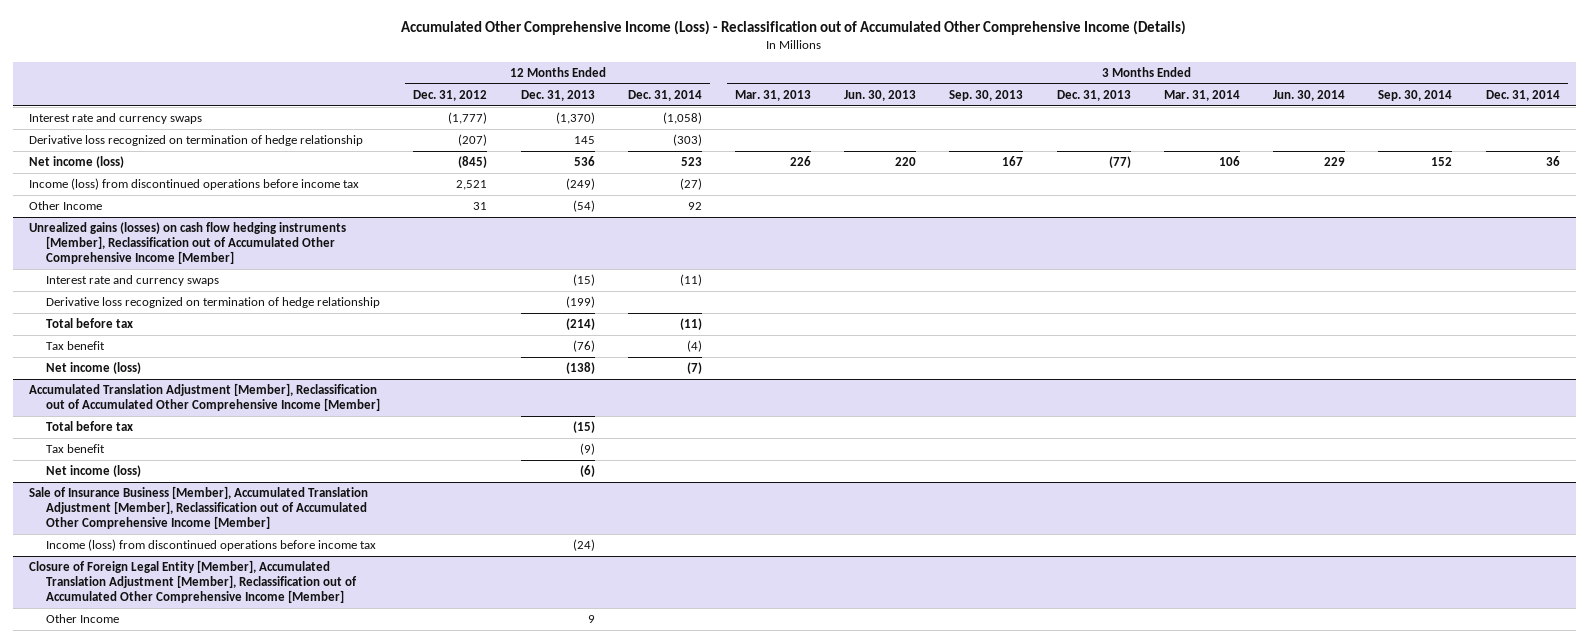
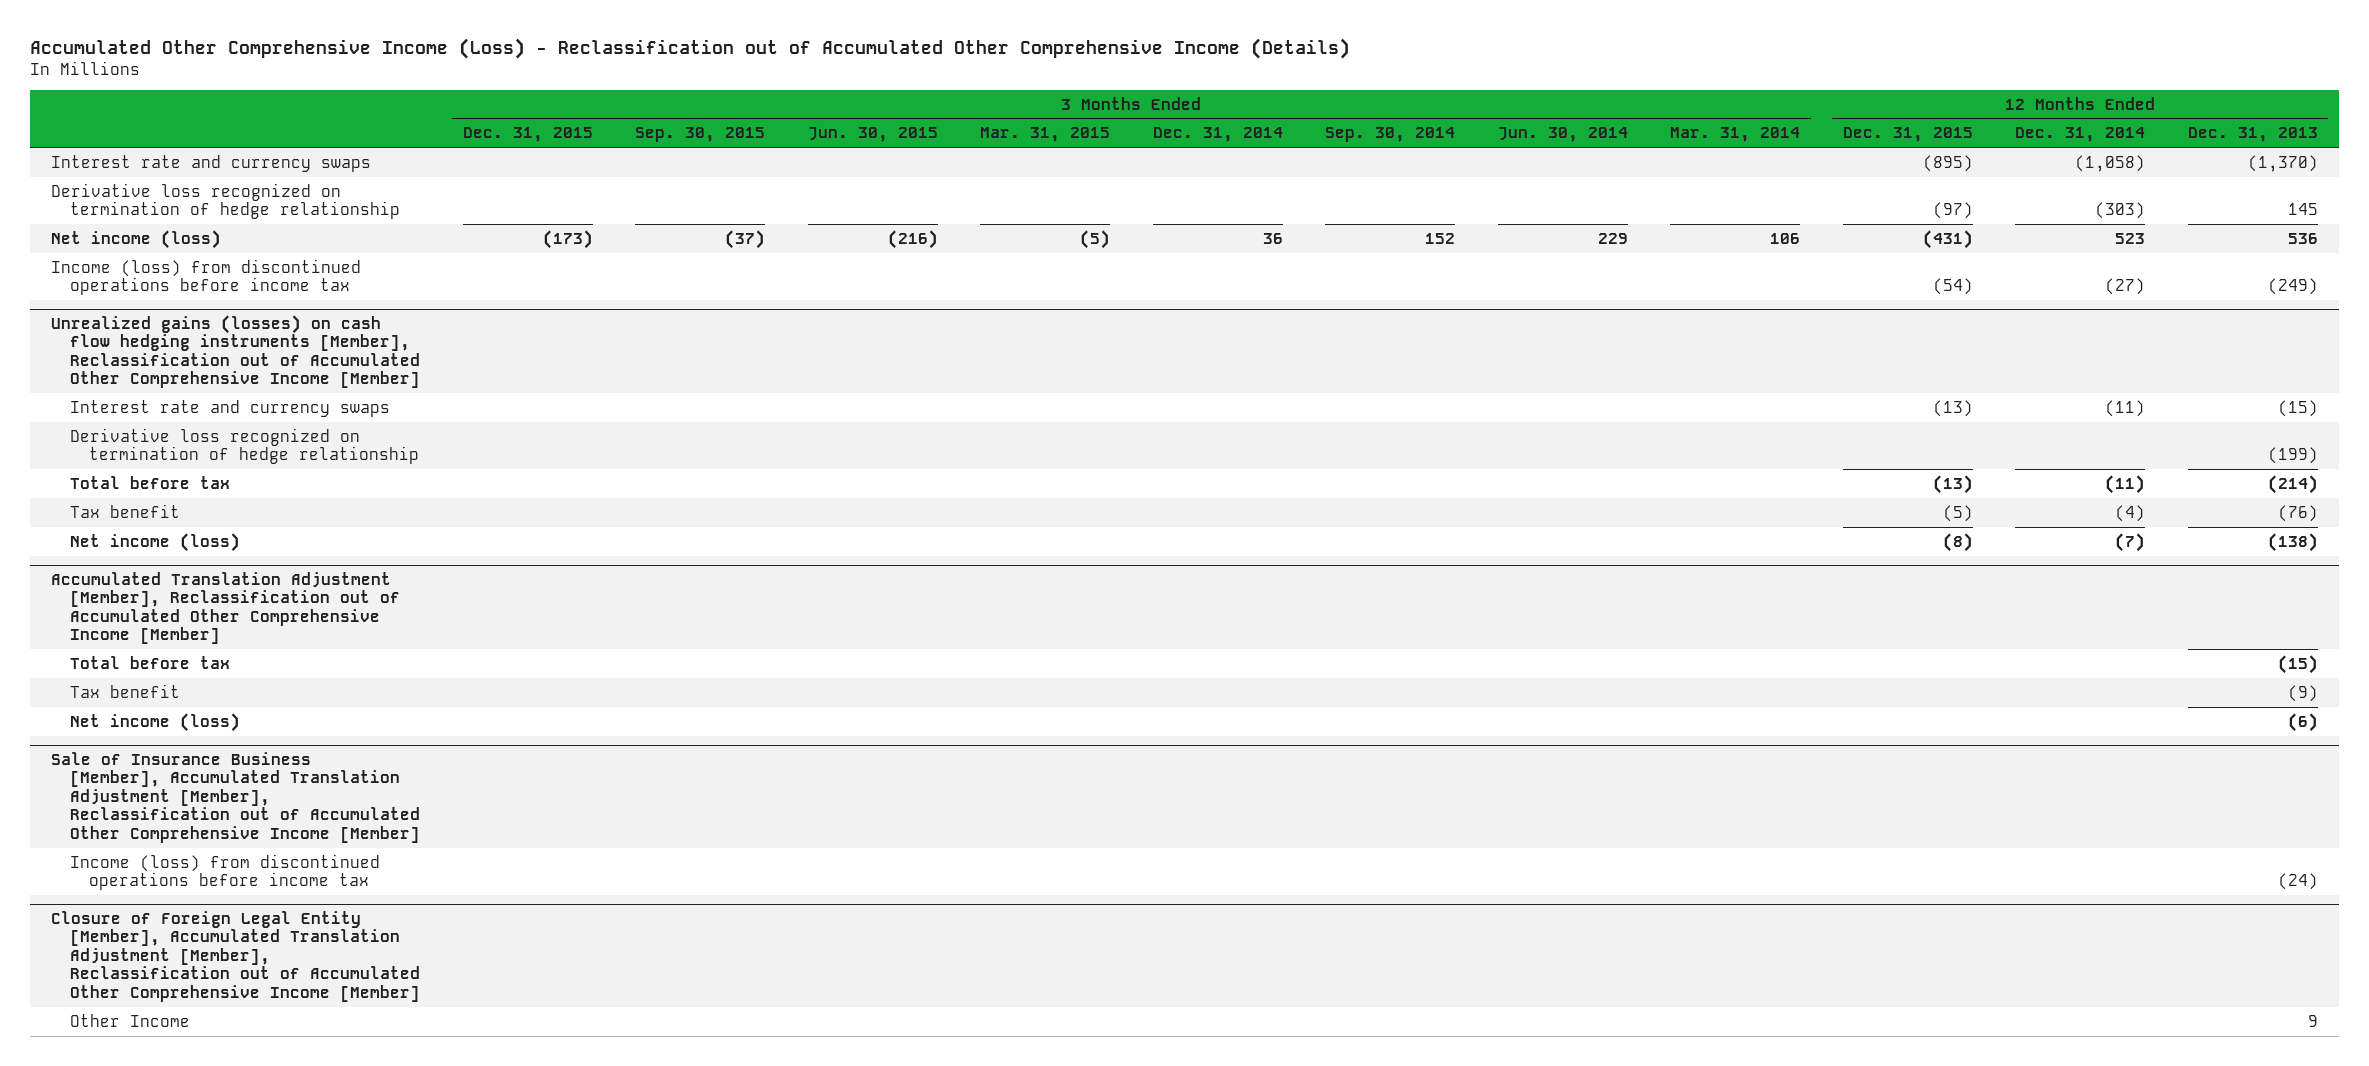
- | 12 Months Ended Dec. 31, 2012 | 12 Months Ended Dec. 31, 2013 | 12 Months Ended Dec. 31, 2014 | 3 Months Ended Mar. 31, 2013 | 3 Months Ended Jun. 30, 2013 | 3 Months Ended Sep. 30, 2013 | 3 Months Ended Dec. 31, 2013 | 3 Months Ended Mar. 31, 2014 | 3 Months Ended Jun. 30, 2014 | 3 Months Ended Sep. 30, 2014 | 3 Months Ended Dec. 31, 2014
+ | 3 Months Ended Dec. 31, 2015 | 3 Months Ended Sep. 30, 2015 | 3 Months Ended Jun. 30, 2015 | 3 Months Ended Mar. 31, 2015 | 3 Months Ended Dec. 31, 2014 | 3 Months Ended Sep. 30, 2014 | 3 Months Ended Jun. 30, 2014 | 3 Months Ended Mar. 31, 2014 | 12 Months Ended Dec. 31, 2015 | 12 Months Ended Dec. 31, 2014 | 12 Months Ended Dec. 31, 2013
- Other Income | 31 | (54) | 92 | | | | | | | |

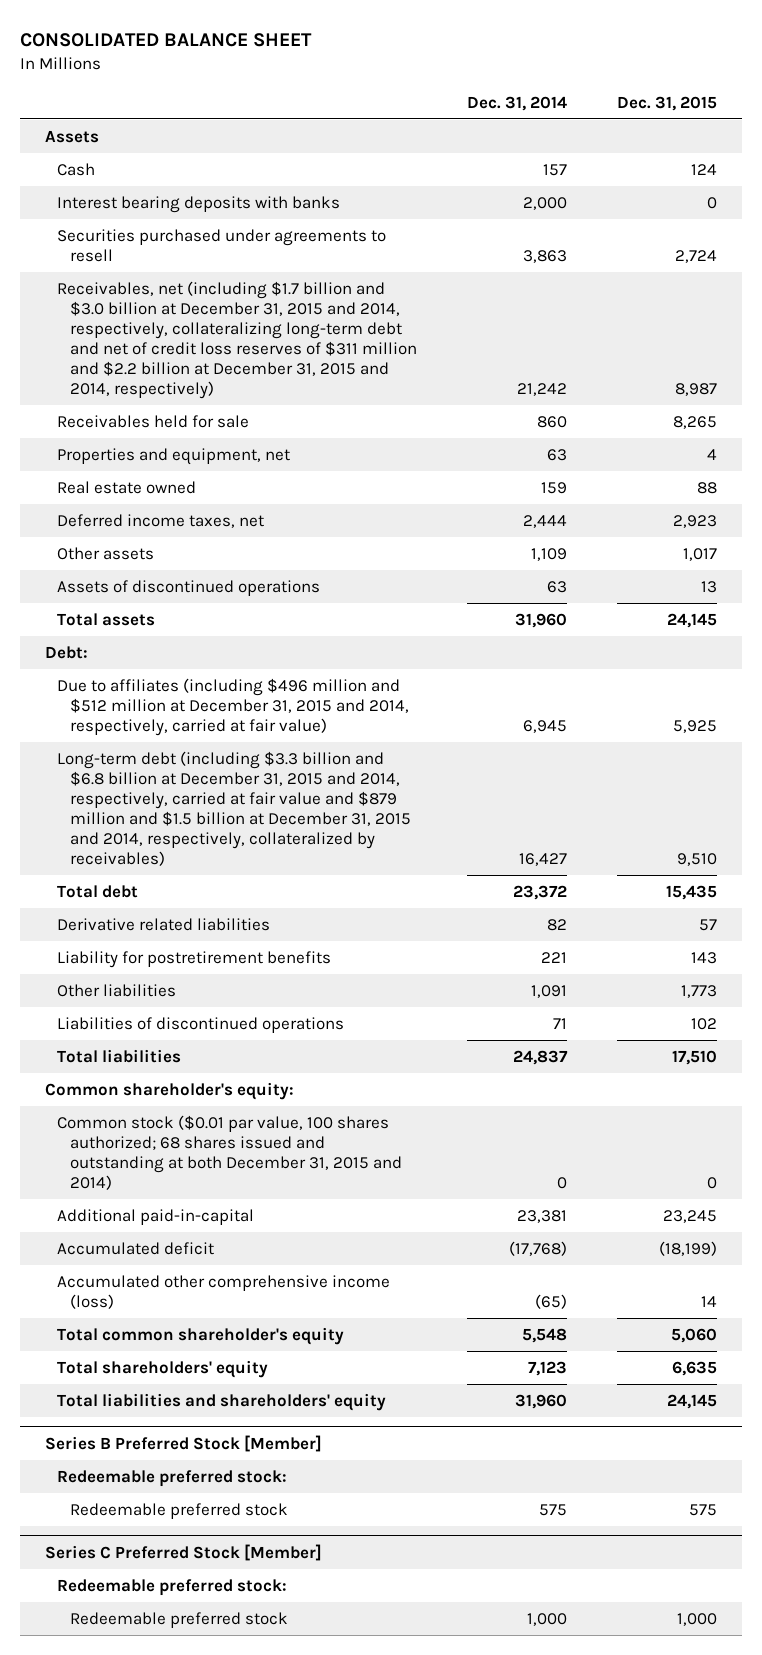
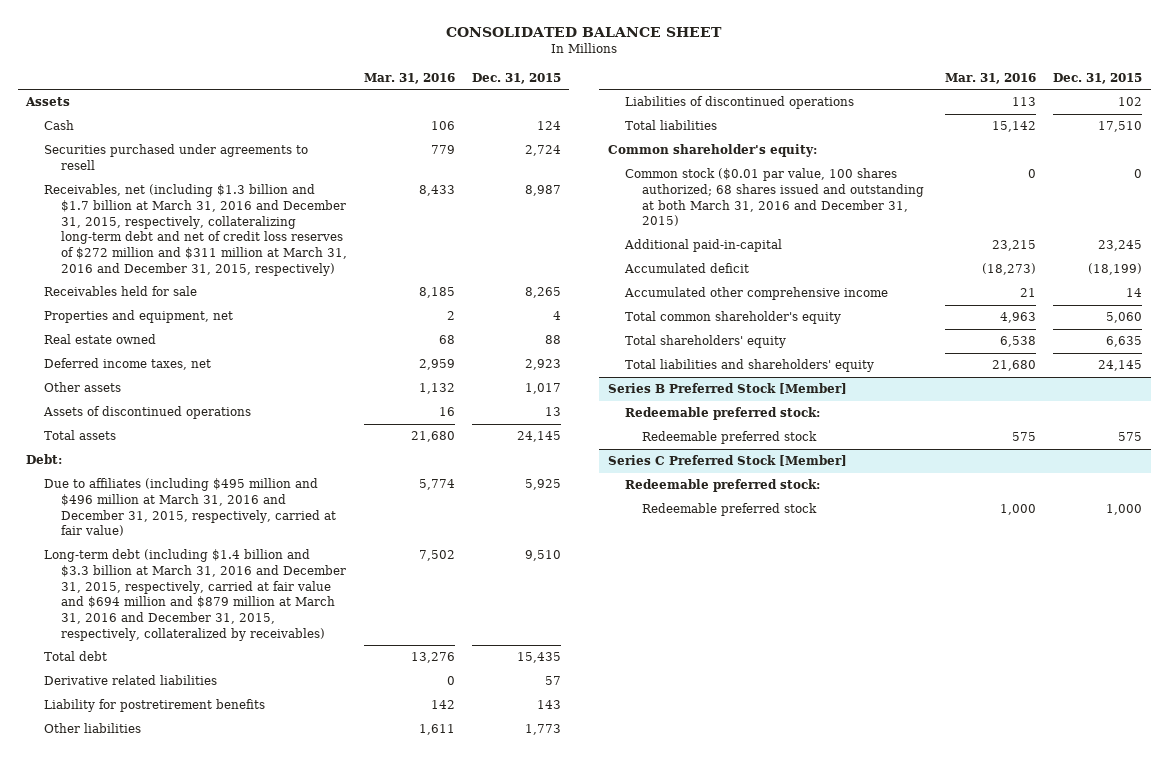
- | Dec. 31, 2014 | Dec. 31, 2015
+ | Mar. 31, 2016 | Dec. 31, 2015
- Interest bearing deposits with banks | 2,000 | 0
- Receivables, net (including $1.7 billion and $3.0 billion at December 31, 2015 and 2014, respectively, collateralizing long-term debt and net of credit loss reserves of $311 million and $2.2 billion at December 31, 2015 and 2014, respectively) | 21,242 | 8,987
+ Receivables, net (including $1.3 billion and $1.7 billion at March 31, 2016 and December 31, 2015, respectively, collateralizing long-term debt and net of credit loss reserves of $272 million and $311 million at March 31, 2016 and December 31, 2015, respectively) | 8,433 | 8,987
- Due to affiliates (including $496 million and $512 million at December 31, 2015 and 2014, respectively, carried at fair value) | 6,945 | 5,925
- Long-term debt (including $3.3 billion and $6.8 billion at December 31, 2015 and 2014, respectively, carried at fair value and $879 million and $1.5 billion at December 31, 2015 and 2014, respectively, collateralized by receivables) | 16,427 | 9,510
+ Due to affiliates (including $495 million and $496 million at March 31, 2016 and December 31, 2015, respectively, carried at fair value) | 5,774 | 5,925
+ Long-term debt (including $1.4 billion and $3.3 billion at March 31, 2016 and December 31, 2015, respectively, carried at fair value and $694 million and $879 million at March 31, 2016 and December 31, 2015, respectively, collateralized by receivables) | 7,502 | 9,510
- Common stock ($0.01 par value, 100 shares authorized; 68 shares issued and outstanding at both December 31, 2015 and 2014) | 0 | 0
+ Common stock ($0.01 par value, 100 shares authorized; 68 shares issued and outstanding at both March 31, 2016 and December 31, 2015) | 0 | 0
- Accumulated other comprehensive income (loss) | (65) | 14
+ Accumulated other comprehensive income | 21 | 14

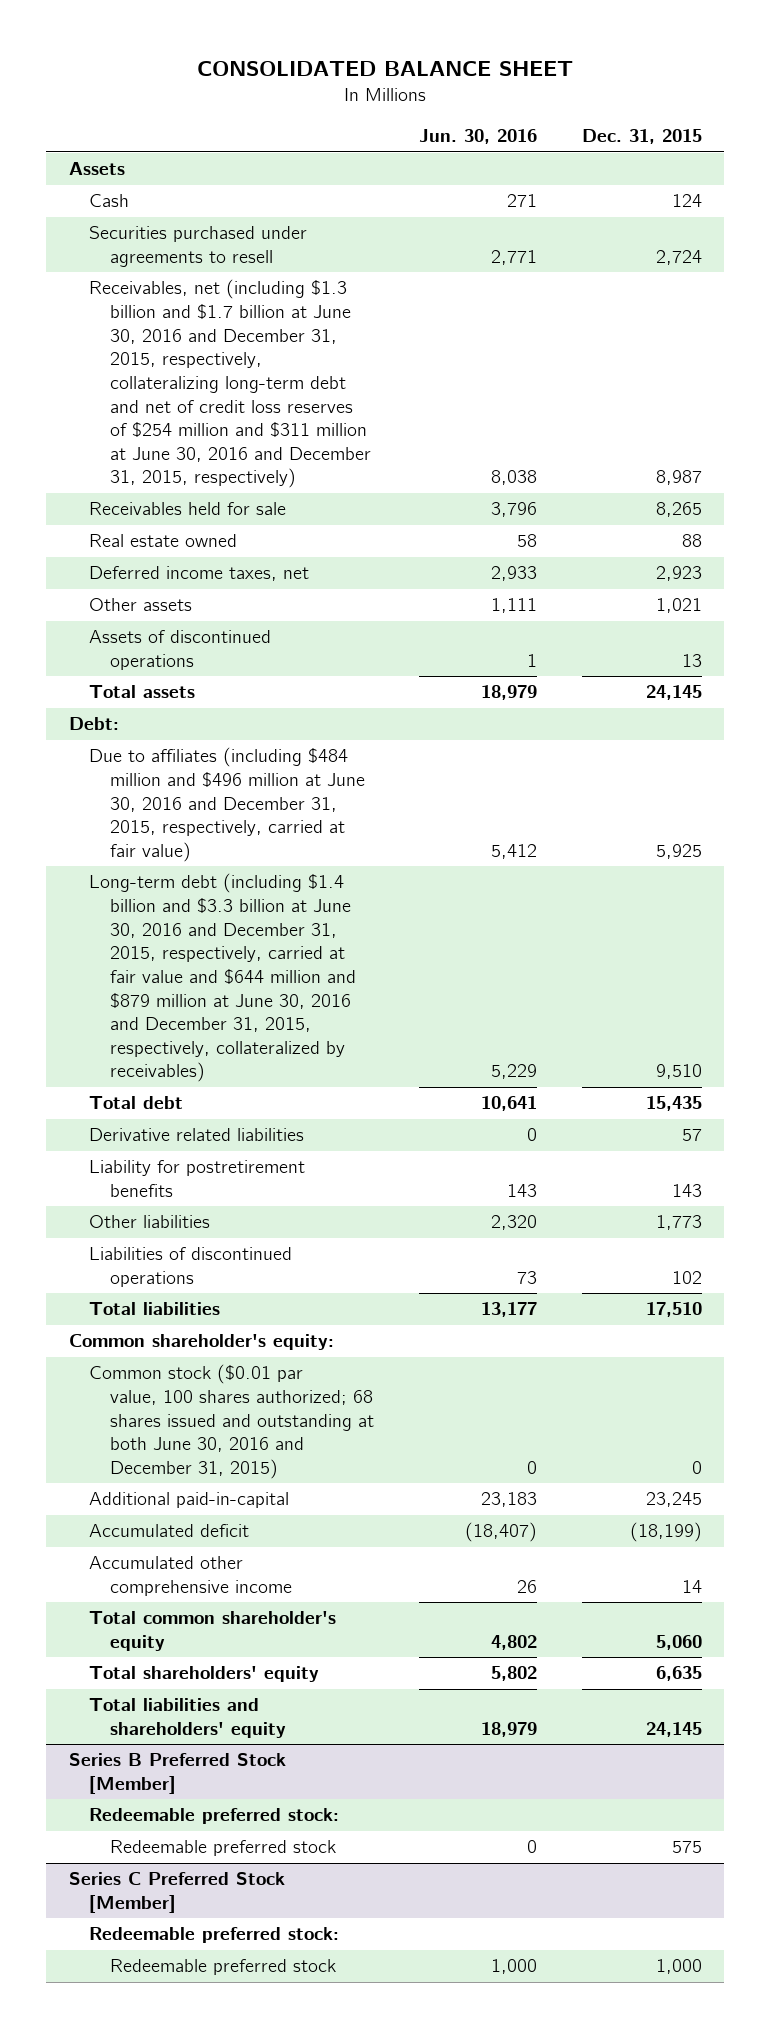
- | Mar. 31, 2016 | Dec. 31, 2015
+ | Jun. 30, 2016 | Dec. 31, 2015
- Receivables, net (including $1.3 billion and $1.7 billion at March 31, 2016 and December 31, 2015, respectively, collateralizing long-term debt and net of credit loss reserves of $272 million and $311 million at March 31, 2016 and December 31, 2015, respectively) | 8,433 | 8,987
+ Receivables, net (including $1.3 billion and $1.7 billion at June 30, 2016 and December 31, 2015, respectively, collateralizing long-term debt and net of credit loss reserves of $254 million and $311 million at June 30, 2016 and December 31, 2015, respectively) | 8,038 | 8,987
- Properties and equipment, net | 2 | 4
- Other assets | 1,132 | 1,017
+ Other assets | 1,111 | 1,021
- Due to affiliates (including $495 million and $496 million at March 31, 2016 and December 31, 2015, respectively, carried at fair value) | 5,774 | 5,925
- Long-term debt (including $1.4 billion and $3.3 billion at March 31, 2016 and December 31, 2015, respectively, carried at fair value and $694 million and $879 million at March 31, 2016 and December 31, 2015, respectively, collateralized by receivables) | 7,502 | 9,510
+ Due to affiliates (including $484 million and $496 million at June 30, 2016 and December 31, 2015, respectively, carried at fair value) | 5,412 | 5,925
+ Long-term debt (including $1.4 billion and $3.3 billion at June 30, 2016 and December 31, 2015, respectively, carried at fair value and $644 million and $879 million at June 30, 2016 and December 31, 2015, respectively, collateralized by receivables) | 5,229 | 9,510
- Common stock ($0.01 par value, 100 shares authorized; 68 shares issued and outstanding at both March 31, 2016 and December 31, 2015) | 0 | 0
+ Common stock ($0.01 par value, 100 shares authorized; 68 shares issued and outstanding at both June 30, 2016 and December 31, 2015) | 0 | 0

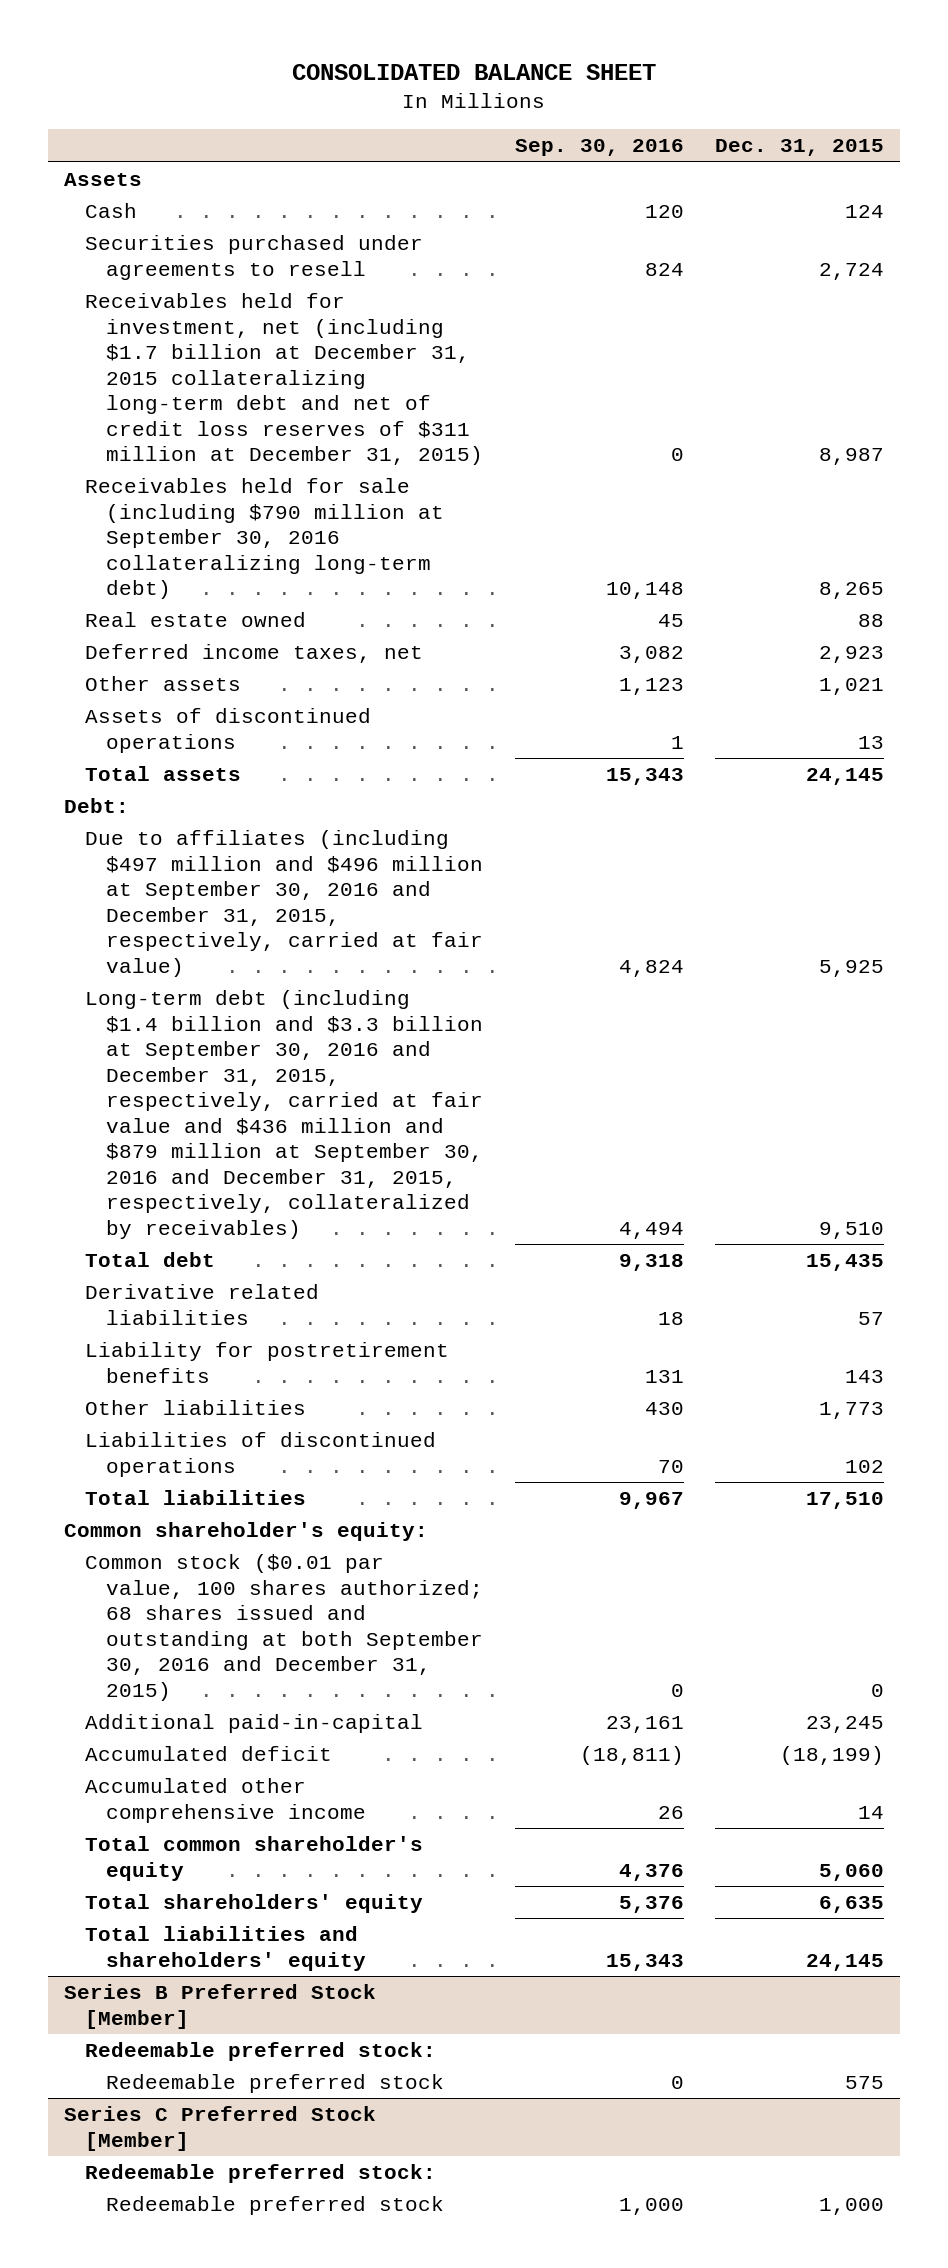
- | Jun. 30, 2016 | Dec. 31, 2015
+ | Sep. 30, 2016 | Dec. 31, 2015
- Receivables, net (including $1.3 billion and $1.7 billion at June 30, 2016 and December 31, 2015, respectively, collateralizing long-term debt and net of credit loss reserves of $254 million and $311 million at June 30, 2016 and December 31, 2015, respectively) | 8,038 | 8,987
- Receivables held for sale | 3,796 | 8,265
+ Receivables held for investment, net (including $1.7 billion at December 31, 2015 collateralizing long-term debt and net of credit loss reserves of $311 million at December 31, 2015) | 0 | 8,987
+ Receivables held for sale (including $790 million at September 30, 2016 collateralizing long-term debt) | 10,148 | 8,265
- Due to affiliates (including $484 million and $496 million at June 30, 2016 and December 31, 2015, respectively, carried at fair value) | 5,412 | 5,925
- Long-term debt (including $1.4 billion and $3.3 billion at June 30, 2016 and December 31, 2015, respectively, carried at fair value and $644 million and $879 million at June 30, 2016 and December 31, 2015, respectively, collateralized by receivables) | 5,229 | 9,510
+ Due to affiliates (including $497 million and $496 million at September 30, 2016 and December 31, 2015, respectively, carried at fair value) | 4,824 | 5,925
+ Long-term debt (including $1.4 billion and $3.3 billion at September 30, 2016 and December 31, 2015, respectively, carried at fair value and $436 million and $879 million at September 30, 2016 and December 31, 2015, respectively, collateralized by receivables) | 4,494 | 9,510
- Common stock ($0.01 par value, 100 shares authorized; 68 shares issued and outstanding at both June 30, 2016 and December 31, 2015) | 0 | 0
+ Common stock ($0.01 par value, 100 shares authorized; 68 shares issued and outstanding at both September 30, 2016 and December 31, 2015) | 0 | 0

